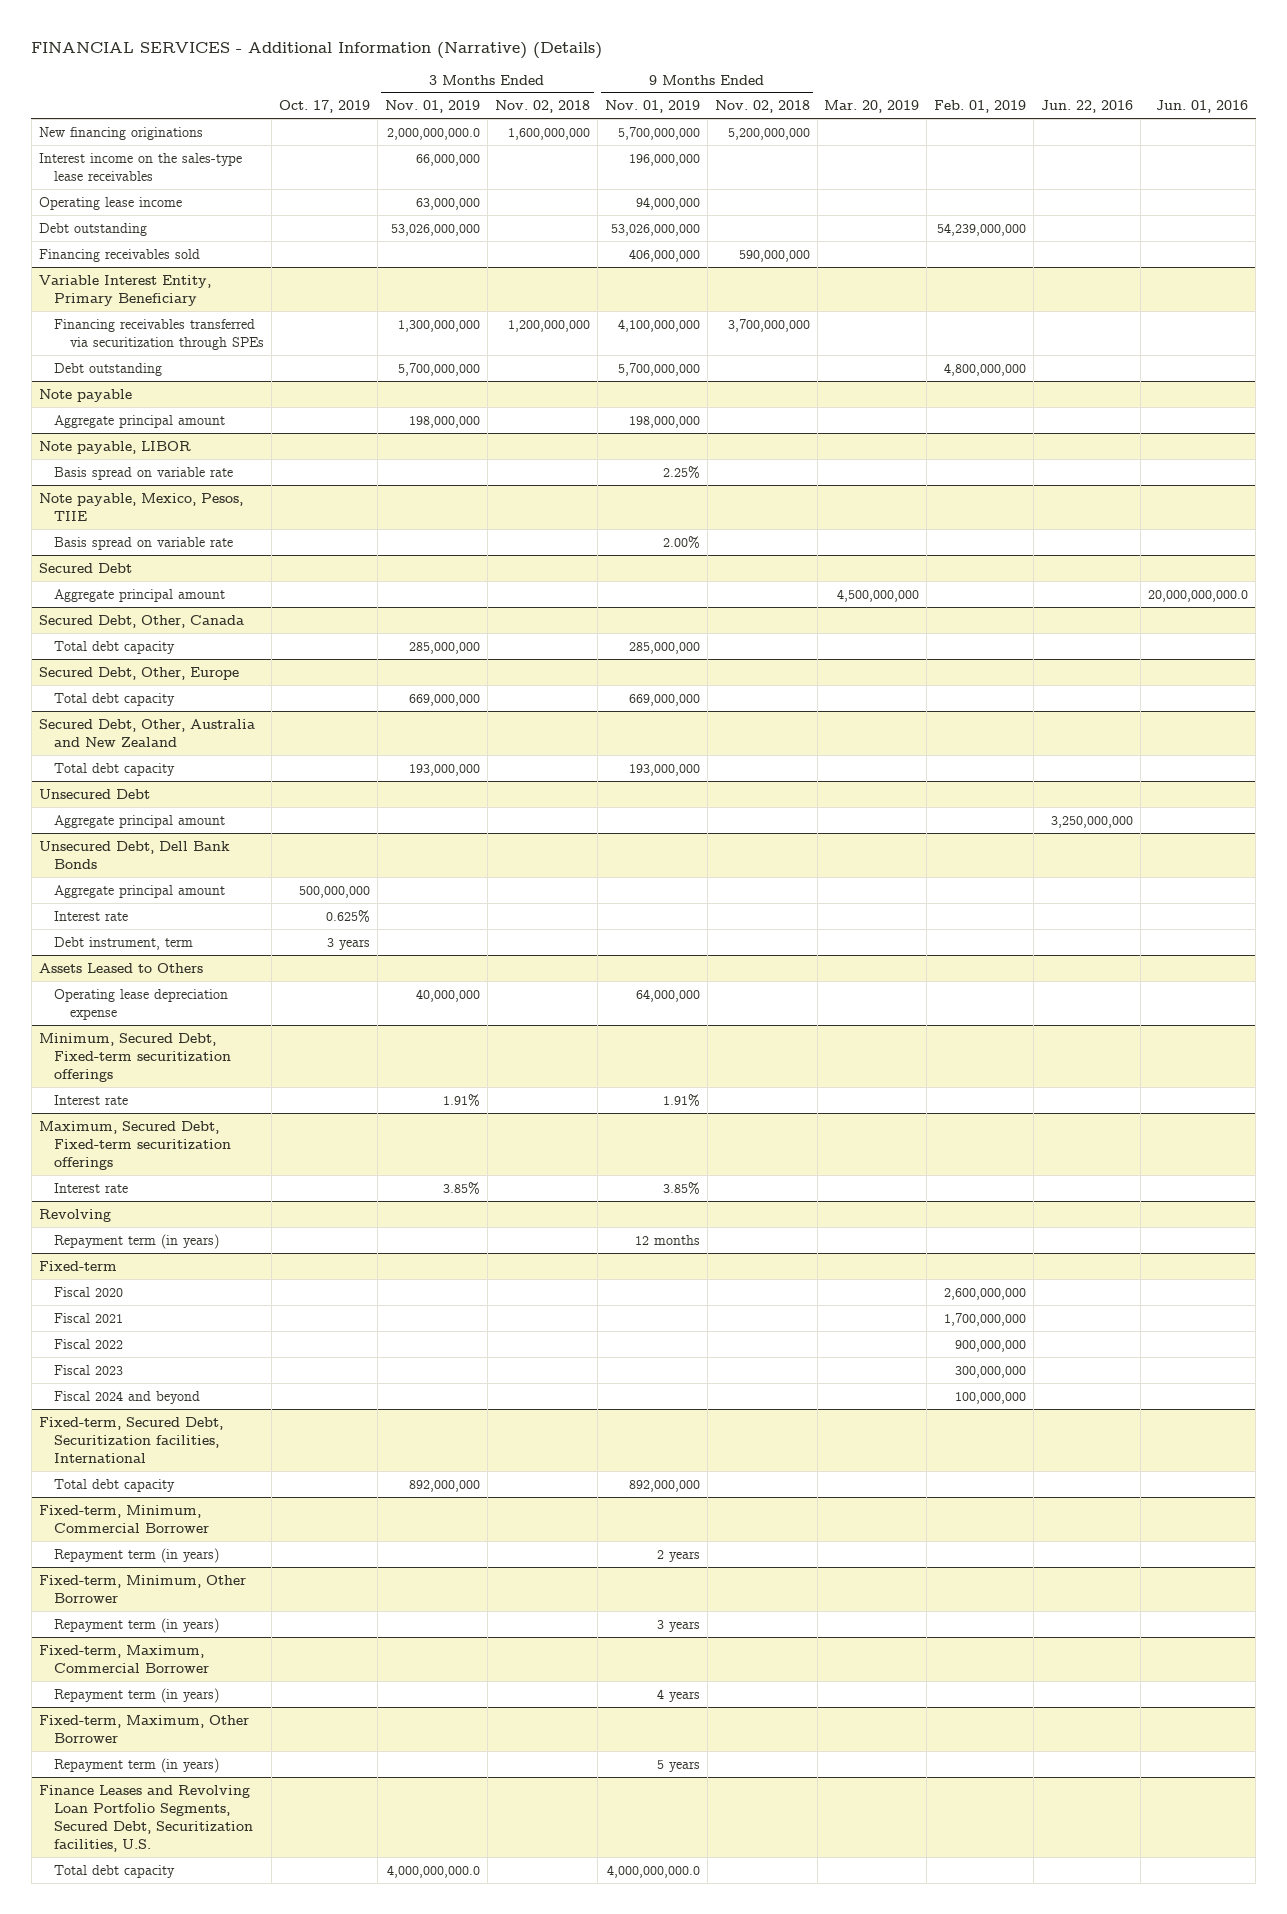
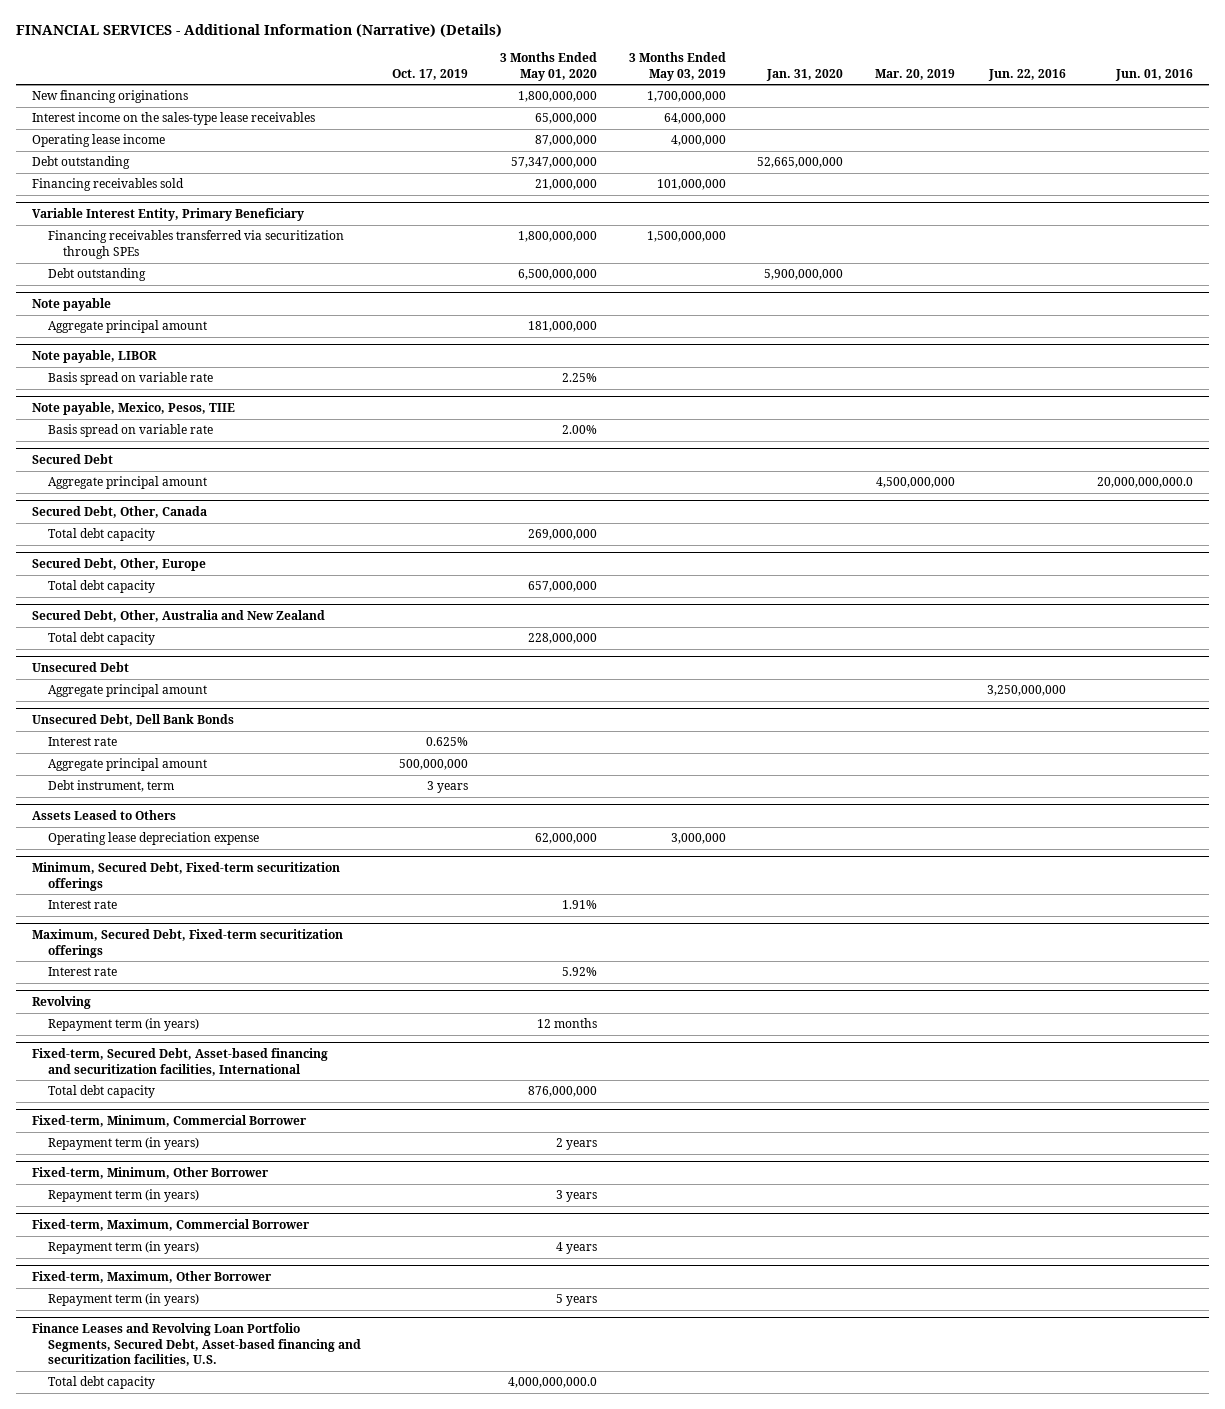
- | Oct. 17, 2019 | 3 Months Ended Nov. 01, 2019 | 3 Months Ended Nov. 02, 2018 | 9 Months Ended Nov. 01, 2019 | 9 Months Ended Nov. 02, 2018 | Mar. 20, 2019 | Feb. 01, 2019 | Jun. 22, 2016 | Jun. 01, 2016
+ | Oct. 17, 2019 | 3 Months Ended May 01, 2020 | 3 Months Ended May 03, 2019 | Jan. 31, 2020 | Mar. 20, 2019 | Jun. 22, 2016 | Jun. 01, 2016
@ Unsecured Debt, Dell Bank Bonds
moved down: Aggregate principal amount | 500,000,000 | | | | | |
- Fixed-term
- Fiscal 2020 | | | | | | | 2,600,000,000 | |
- Fiscal 2021 | | | | | | | 1,700,000,000 | |
- Fiscal 2022 | | | | | | | 900,000,000 | |
- Fiscal 2023 | | | | | | | 300,000,000 | |
- Fiscal 2024 and beyond | | | | | | | 100,000,000 | |
- Fixed-term, Secured Debt, Securitization facilities, International
+ Fixed-term, Secured Debt, Asset-based financing and securitization facilities, International
- Finance Leases and Revolving Loan Portfolio Segments, Secured Debt, Securitization facilities, U.S.
+ Finance Leases and Revolving Loan Portfolio Segments, Secured Debt, Asset-based financing and securitization facilities, U.S.

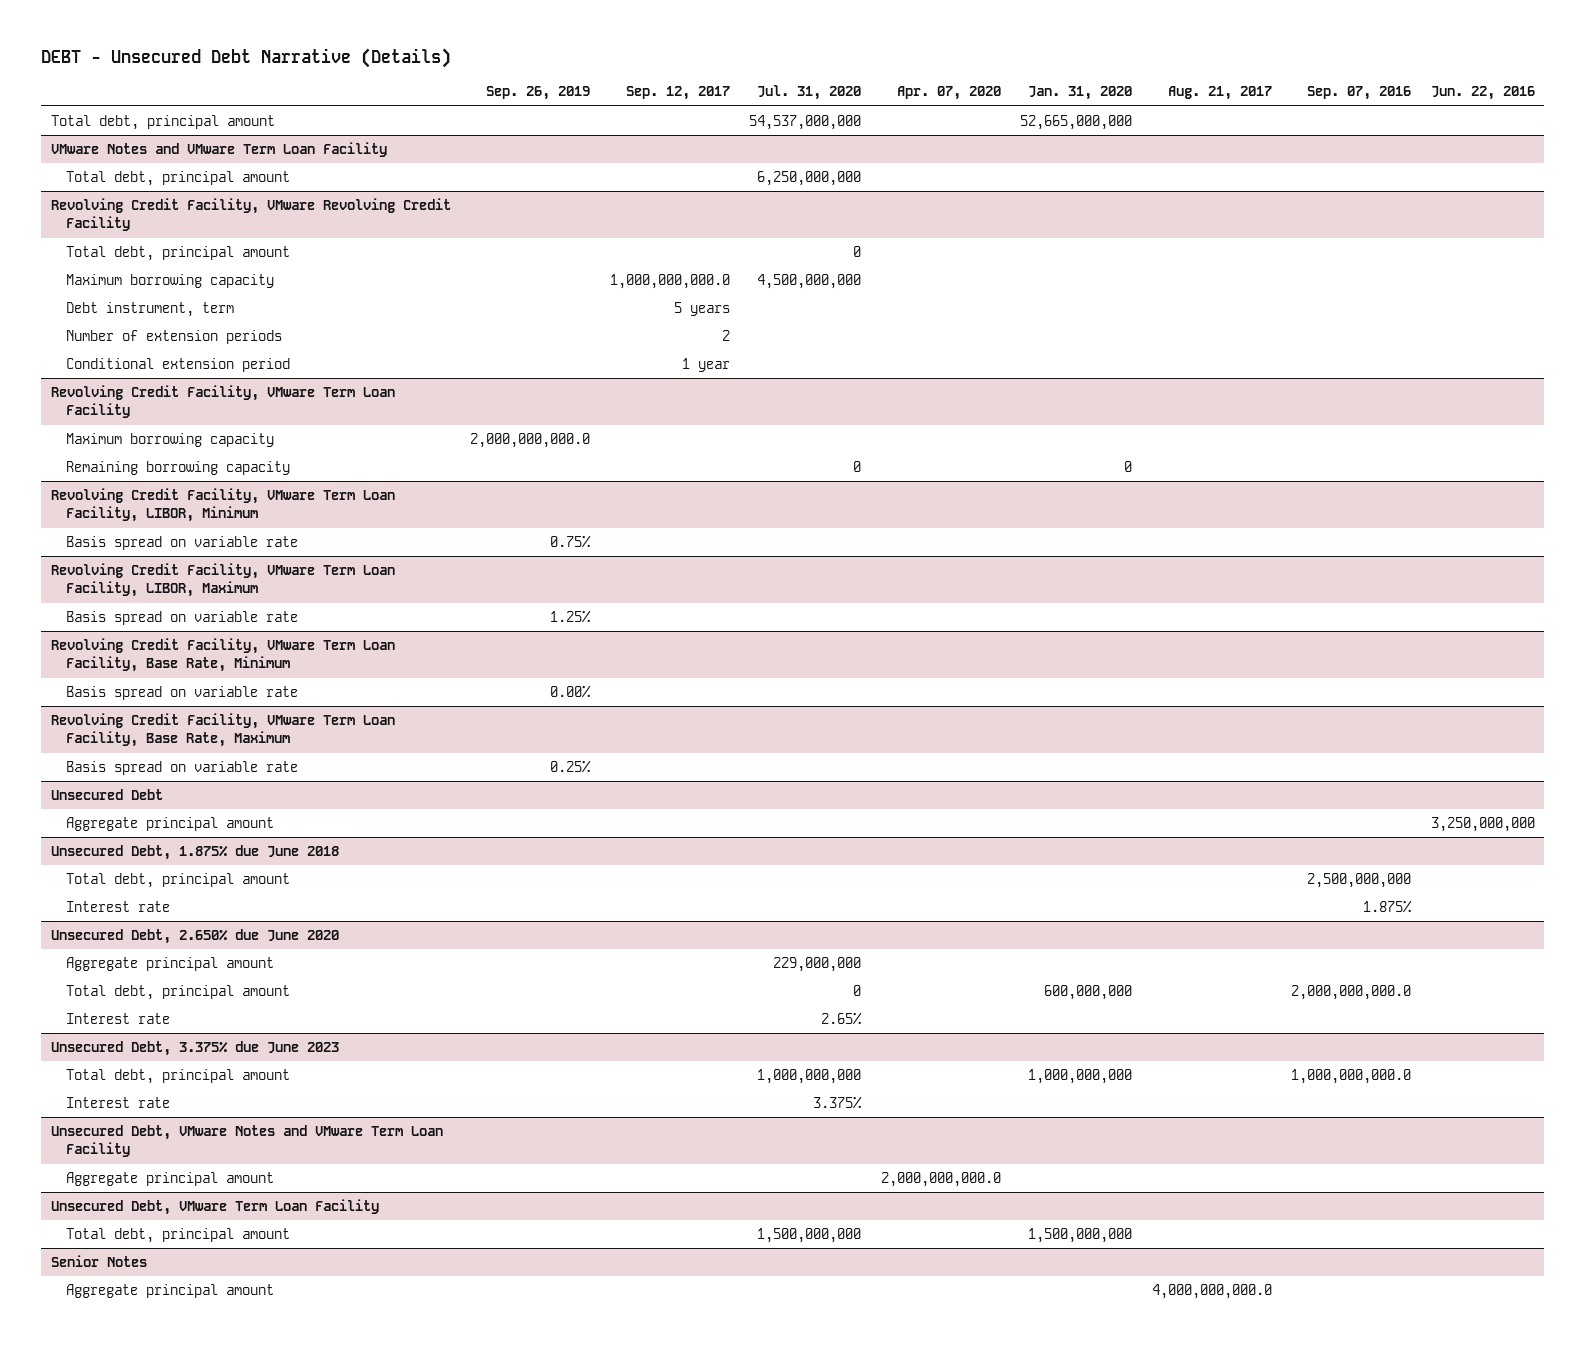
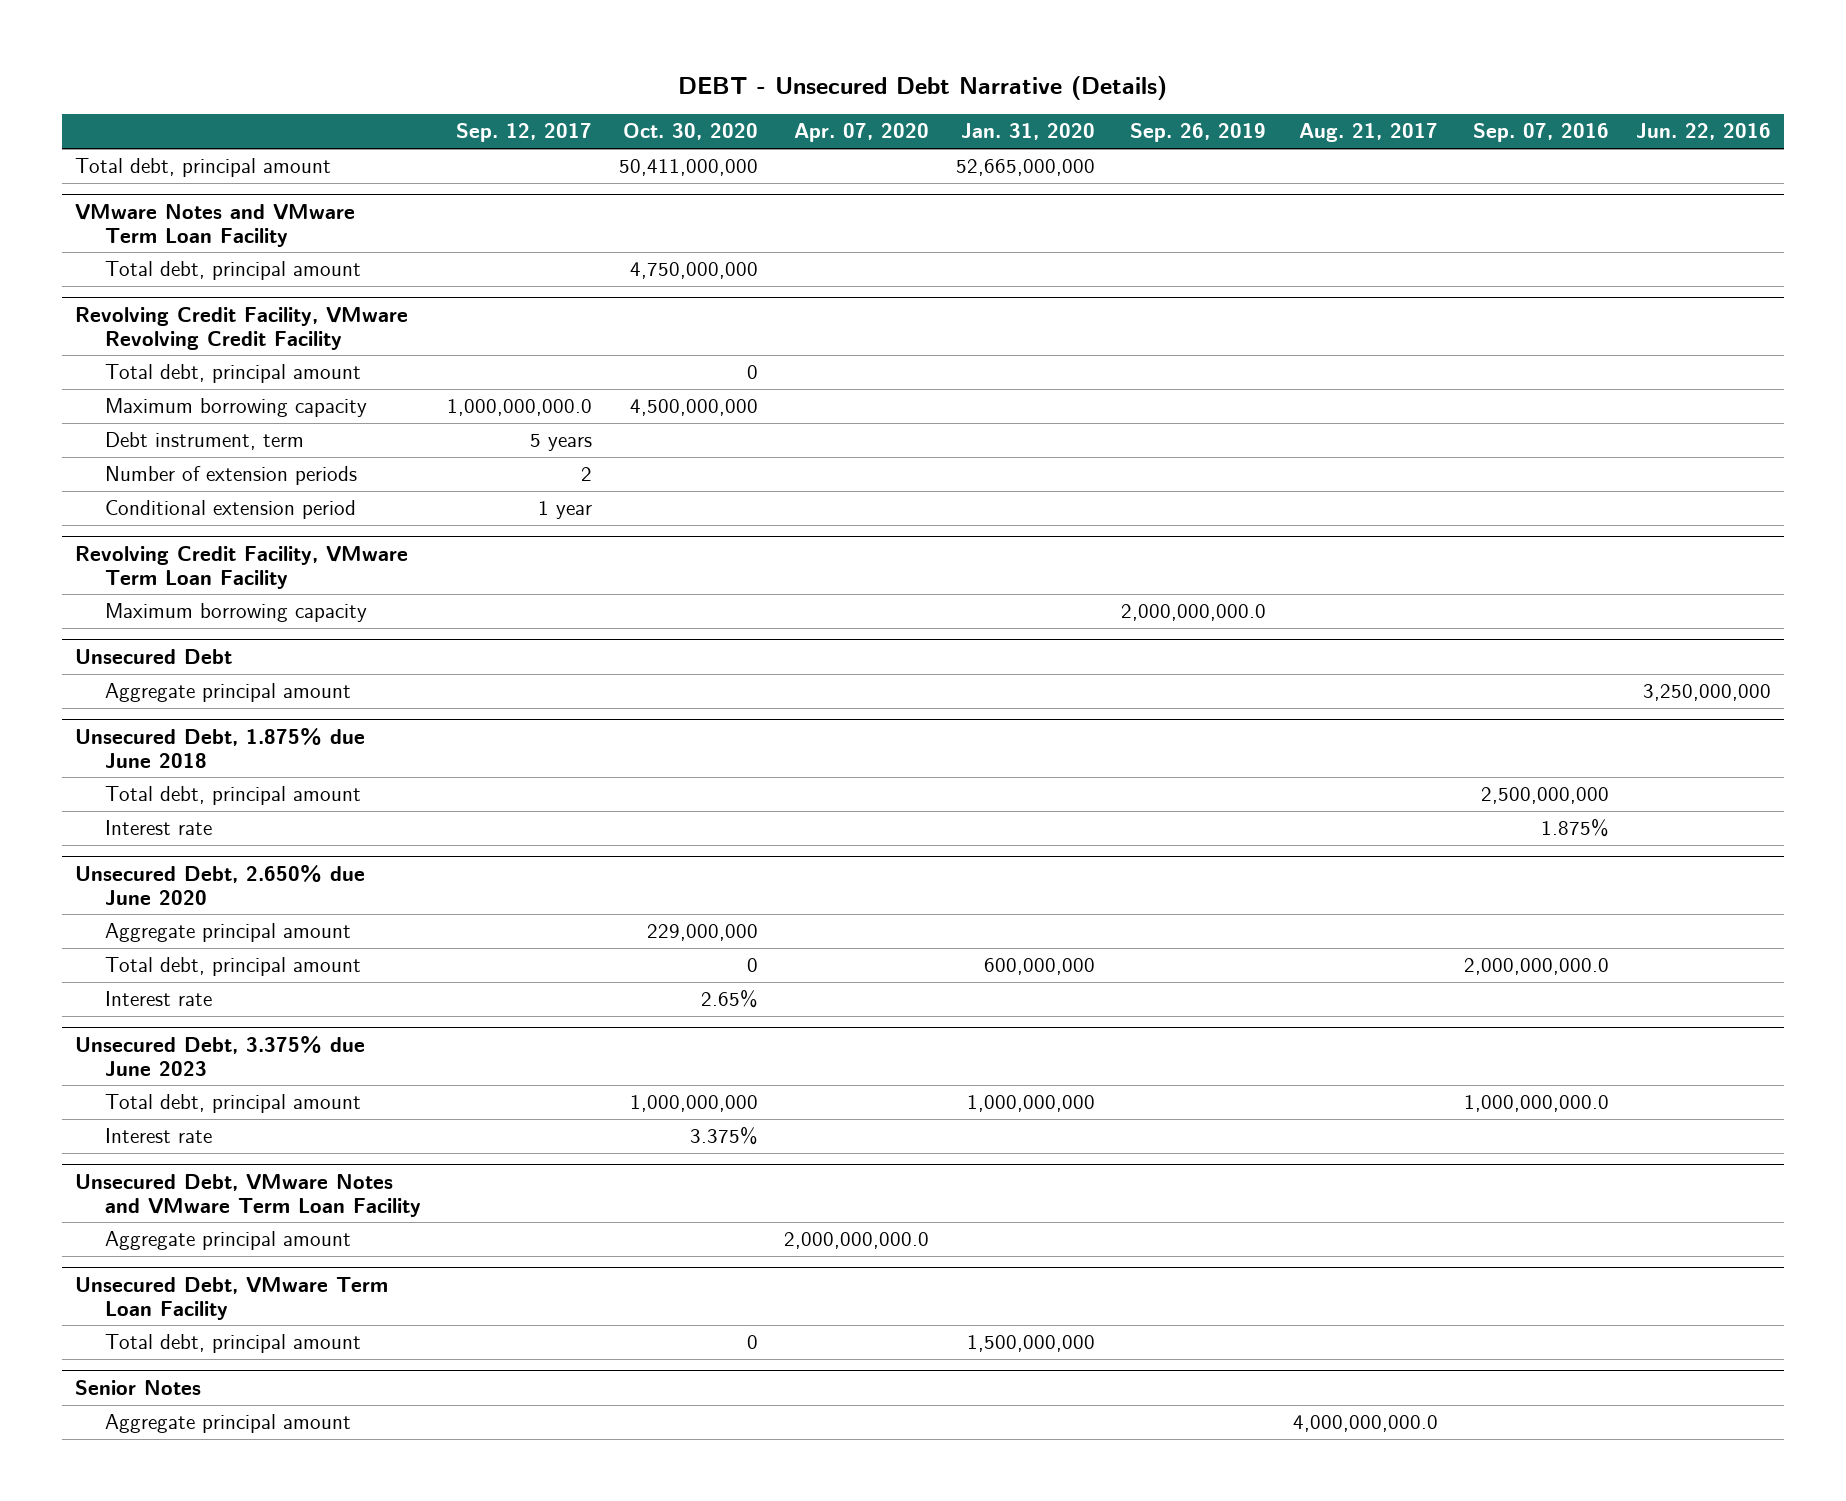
- | Sep. 26, 2019 | Sep. 12, 2017 | Jul. 31, 2020 | Apr. 07, 2020 | Jan. 31, 2020 | Aug. 21, 2017 | Sep. 07, 2016 | Jun. 22, 2016
+ | Sep. 12, 2017 | Oct. 30, 2020 | Apr. 07, 2020 | Jan. 31, 2020 | Sep. 26, 2019 | Aug. 21, 2017 | Sep. 07, 2016 | Jun. 22, 2016
@ Revolving Credit Facility, VMware Term Loan Facility
- Remaining borrowing capacity | | | 0 | | 0 | | |
- Revolving Credit Facility, VMware Term Loan Facility, LIBOR, Minimum
- Basis spread on variable rate | 0.75% | | | | | | |
- Revolving Credit Facility, VMware Term Loan Facility, LIBOR, Maximum
- Basis spread on variable rate | 1.25% | | | | | | |
- Revolving Credit Facility, VMware Term Loan Facility, Base Rate, Minimum
- Basis spread on variable rate | 0.00% | | | | | | |
- Revolving Credit Facility, VMware Term Loan Facility, Base Rate, Maximum
- Basis spread on variable rate | 0.25% | | | | | | |

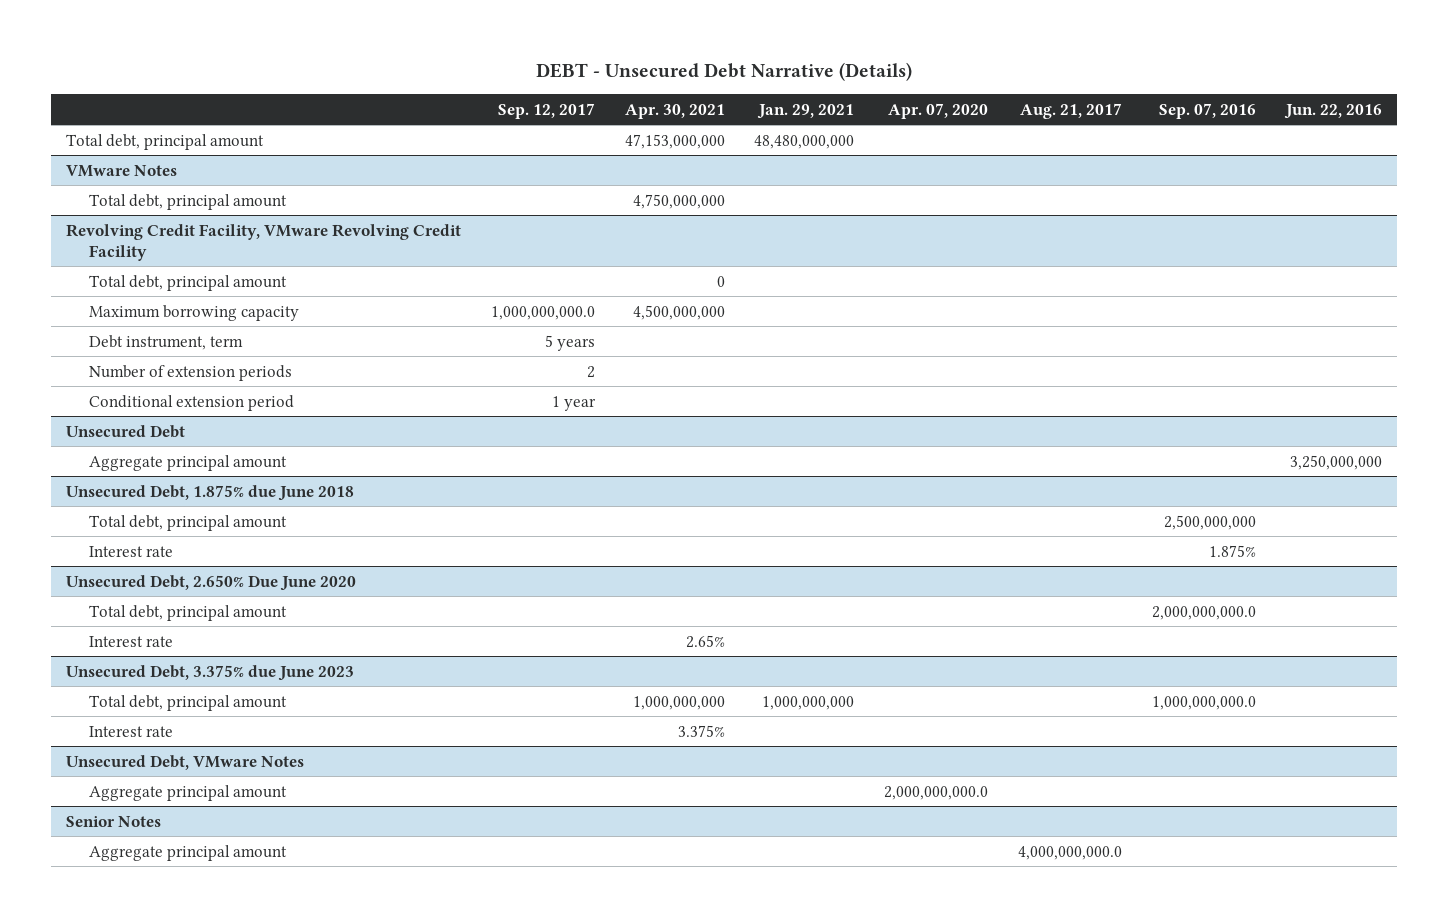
- | Sep. 12, 2017 | Oct. 30, 2020 | Apr. 07, 2020 | Jan. 31, 2020 | Sep. 26, 2019 | Aug. 21, 2017 | Sep. 07, 2016 | Jun. 22, 2016
+ | Sep. 12, 2017 | Apr. 30, 2021 | Jan. 29, 2021 | Apr. 07, 2020 | Aug. 21, 2017 | Sep. 07, 2016 | Jun. 22, 2016
- VMware Notes and VMware Term Loan Facility
+ VMware Notes
- Revolving Credit Facility, VMware Term Loan Facility
- Maximum borrowing capacity | | | | | 2,000,000,000.0 | | |
- Unsecured Debt, 2.650% due June 2020
- Aggregate principal amount | | 229,000,000 | | | | | |
+ Unsecured Debt, 2.650% Due June 2020
- Unsecured Debt, VMware Notes and VMware Term Loan Facility
+ Unsecured Debt, VMware Notes
- Unsecured Debt, VMware Term Loan Facility
- Total debt, principal amount | | 0 | | 1,500,000,000 | | | |

